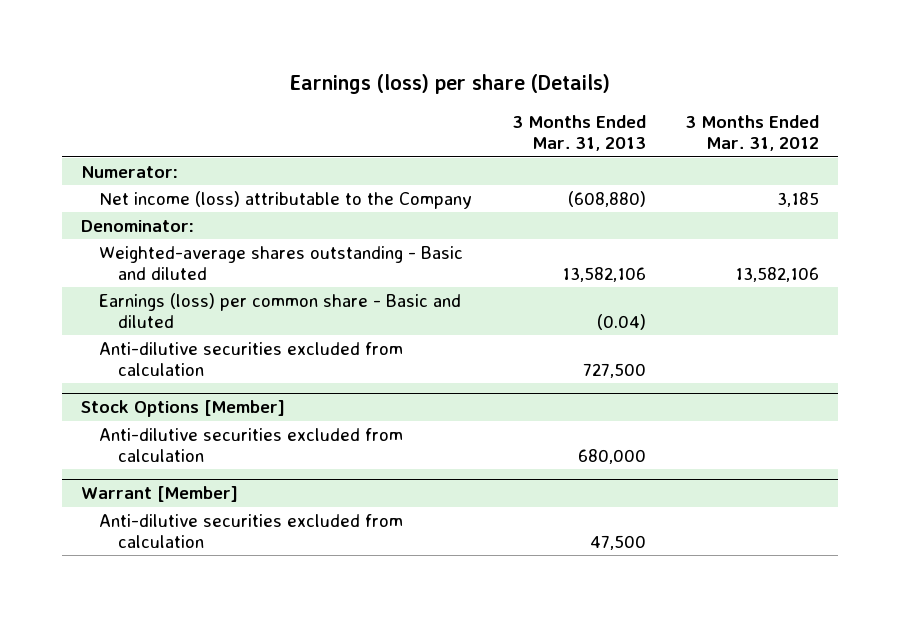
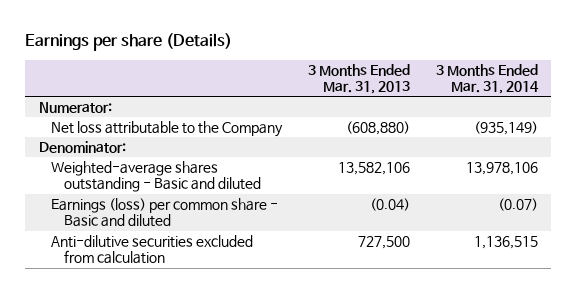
- Earnings (loss) per share (Details)
+ Earnings per share (Details)
- | 3 Months Ended Mar. 31, 2013 | 3 Months Ended Mar. 31, 2012
+ | 3 Months Ended Mar. 31, 2013 | 3 Months Ended Mar. 31, 2014
- Net income (loss) attributable to the Company | (608,880) | 3,185
+ Net loss attributable to the Company | (608,880) | (935,149)
- Stock Options [Member]
- Anti-dilutive securities excluded from calculation | 680,000 |
- Warrant [Member]
- Anti-dilutive securities excluded from calculation | 47,500 |

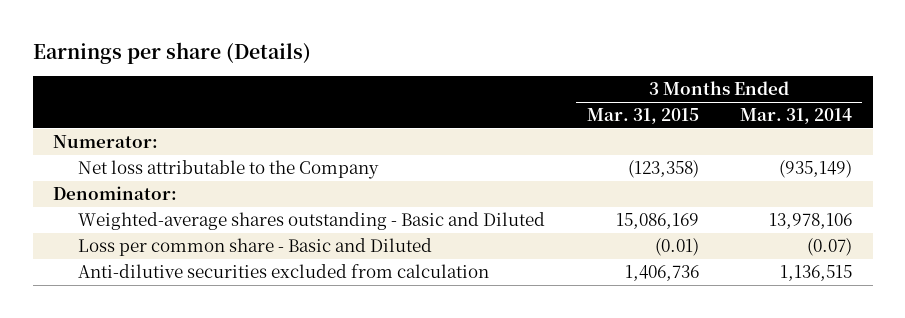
- | 3 Months Ended Mar. 31, 2013 | 3 Months Ended Mar. 31, 2014
+ | 3 Months Ended Mar. 31, 2015 | 3 Months Ended Mar. 31, 2014
- Weighted-average shares outstanding - Basic and diluted | 13,582,106 | 13,978,106
- Earnings (loss) per common share - Basic and diluted | (0.04) | (0.07)
+ Weighted-average shares outstanding - Basic and Diluted | 15,086,169 | 13,978,106
+ Loss per common share - Basic and Diluted | (0.01) | (0.07)

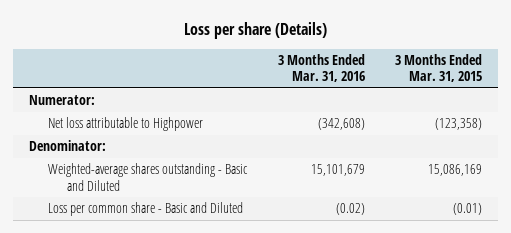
- Earnings per share (Details)
+ Loss per share (Details)
- | 3 Months Ended Mar. 31, 2015 | 3 Months Ended Mar. 31, 2014
+ | 3 Months Ended Mar. 31, 2016 | 3 Months Ended Mar. 31, 2015
- Net loss attributable to the Company | (123,358) | (935,149)
+ Net loss attributable to Highpower | (342,608) | (123,358)
- Anti-dilutive securities excluded from calculation | 1,406,736 | 1,136,515

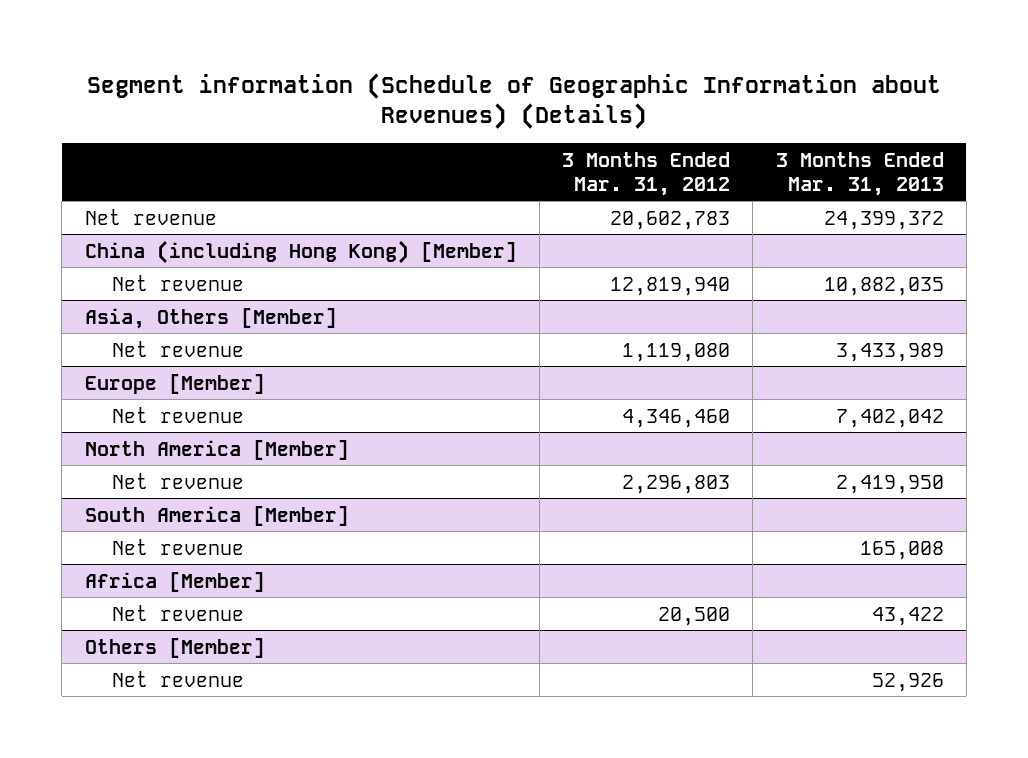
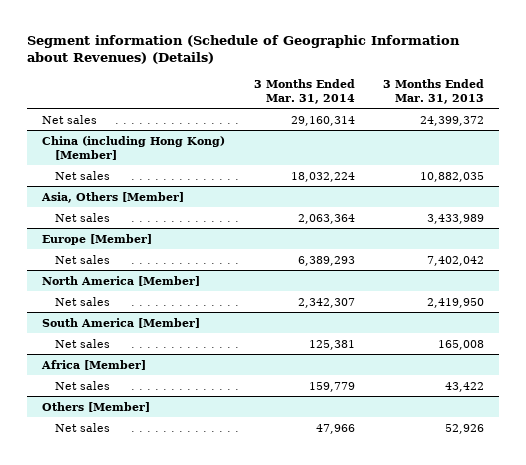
- | 3 Months Ended Mar. 31, 2012 | 3 Months Ended Mar. 31, 2013
+ | 3 Months Ended Mar. 31, 2014 | 3 Months Ended Mar. 31, 2013
- Net revenue | 20,602,783 | 24,399,372
+ Net sales | 29,160,314 | 24,399,372
@ China (including Hong Kong) [Member]
- Net revenue | 12,819,940 | 10,882,035
+ Net sales | 18,032,224 | 10,882,035
@ Asia, Others [Member]
- Net revenue | 1,119,080 | 3,433,989
+ Net sales | 2,063,364 | 3,433,989
@ Europe [Member]
- Net revenue | 4,346,460 | 7,402,042
+ Net sales | 6,389,293 | 7,402,042
@ North America [Member]
- Net revenue | 2,296,803 | 2,419,950
+ Net sales | 2,342,307 | 2,419,950
@ South America [Member]
- Net revenue | | 165,008
+ Net sales | 125,381 | 165,008
@ Africa [Member]
- Net revenue | 20,500 | 43,422
+ Net sales | 159,779 | 43,422
@ Others [Member]
- Net revenue | | 52,926
+ Net sales | 47,966 | 52,926

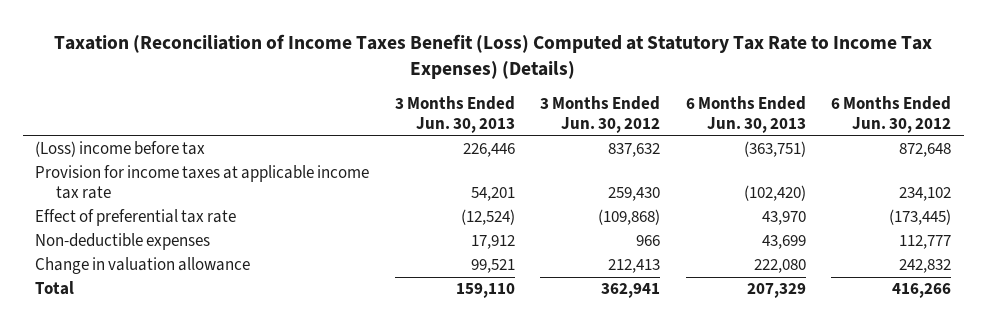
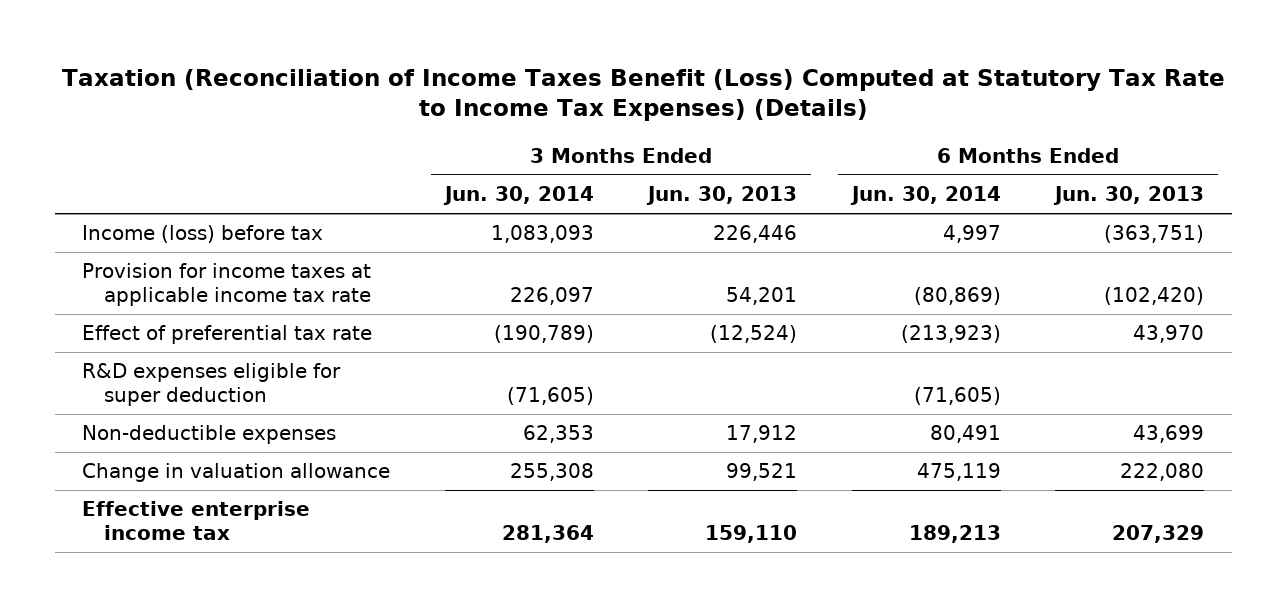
- | 3 Months Ended Jun. 30, 2013 | 3 Months Ended Jun. 30, 2012 | 6 Months Ended Jun. 30, 2013 | 6 Months Ended Jun. 30, 2012
+ | 3 Months Ended Jun. 30, 2014 | 3 Months Ended Jun. 30, 2013 | 6 Months Ended Jun. 30, 2014 | 6 Months Ended Jun. 30, 2013
- (Loss) income before tax | 226,446 | 837,632 | (363,751) | 872,648
+ Income (loss) before tax | 1,083,093 | 226,446 | 4,997 | (363,751)
+ R&D expenses eligible for super deduction | (71,605) | | (71,605) |
- Total | 159,110 | 362,941 | 207,329 | 416,266
+ Effective enterprise income tax | 281,364 | 159,110 | 189,213 | 207,329

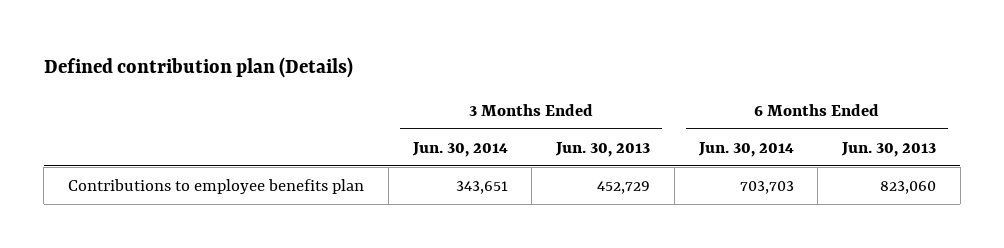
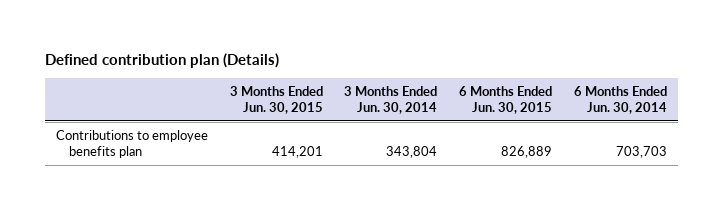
- | 3 Months Ended Jun. 30, 2014 | 3 Months Ended Jun. 30, 2013 | 6 Months Ended Jun. 30, 2014 | 6 Months Ended Jun. 30, 2013
+ | 3 Months Ended Jun. 30, 2015 | 3 Months Ended Jun. 30, 2014 | 6 Months Ended Jun. 30, 2015 | 6 Months Ended Jun. 30, 2014
- Contributions to employee benefits plan | 343,651 | 452,729 | 703,703 | 823,060
+ Contributions to employee benefits plan | 414,201 | 343,804 | 826,889 | 703,703

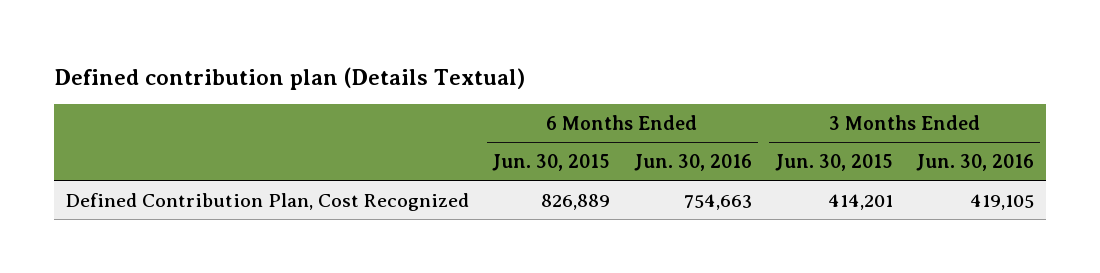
- Defined contribution plan (Details)
+ Defined contribution plan (Details Textual)
- | 3 Months Ended Jun. 30, 2015 | 3 Months Ended Jun. 30, 2014 | 6 Months Ended Jun. 30, 2015 | 6 Months Ended Jun. 30, 2014
+ | 6 Months Ended Jun. 30, 2015 | 6 Months Ended Jun. 30, 2016 | 3 Months Ended Jun. 30, 2015 | 3 Months Ended Jun. 30, 2016
- Contributions to employee benefits plan | 414,201 | 343,804 | 826,889 | 703,703
+ Defined Contribution Plan, Cost Recognized | 826,889 | 754,663 | 414,201 | 419,105

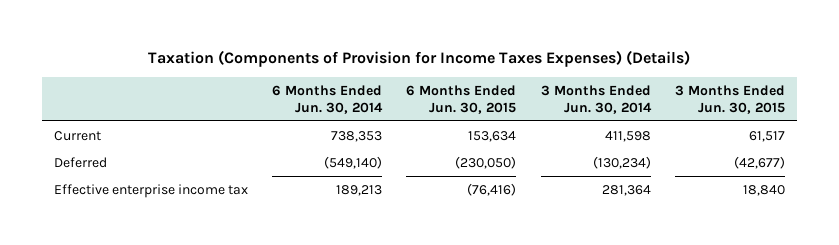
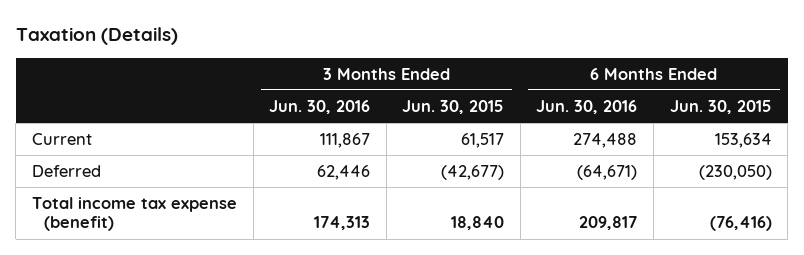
- Taxation (Components of Provision for Income Taxes Expenses) (Details)
+ Taxation (Details)
- | 6 Months Ended Jun. 30, 2014 | 6 Months Ended Jun. 30, 2015 | 3 Months Ended Jun. 30, 2014 | 3 Months Ended Jun. 30, 2015
+ | 3 Months Ended Jun. 30, 2016 | 3 Months Ended Jun. 30, 2015 | 6 Months Ended Jun. 30, 2016 | 6 Months Ended Jun. 30, 2015
- Effective enterprise income tax | 189,213 | (76,416) | 281,364 | 18,840
+ Total income tax expense (benefit) | 174,313 | 18,840 | 209,817 | (76,416)

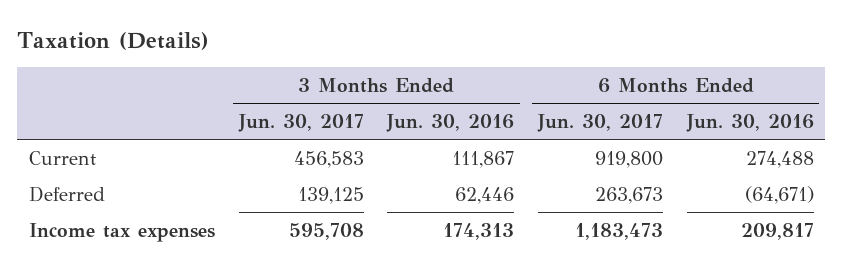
- | 3 Months Ended Jun. 30, 2016 | 3 Months Ended Jun. 30, 2015 | 6 Months Ended Jun. 30, 2016 | 6 Months Ended Jun. 30, 2015
+ | 3 Months Ended Jun. 30, 2017 | 3 Months Ended Jun. 30, 2016 | 6 Months Ended Jun. 30, 2017 | 6 Months Ended Jun. 30, 2016
- Total income tax expense (benefit) | 174,313 | 18,840 | 209,817 | (76,416)
+ Income tax expenses | 595,708 | 174,313 | 1,183,473 | 209,817

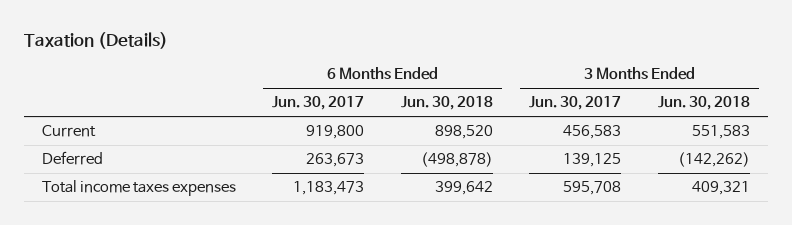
- | 3 Months Ended Jun. 30, 2017 | 3 Months Ended Jun. 30, 2016 | 6 Months Ended Jun. 30, 2017 | 6 Months Ended Jun. 30, 2016
+ | 6 Months Ended Jun. 30, 2017 | 6 Months Ended Jun. 30, 2018 | 3 Months Ended Jun. 30, 2017 | 3 Months Ended Jun. 30, 2018
- Income tax expenses | 595,708 | 174,313 | 1,183,473 | 209,817
+ Total income taxes expenses | 1,183,473 | 399,642 | 595,708 | 409,321

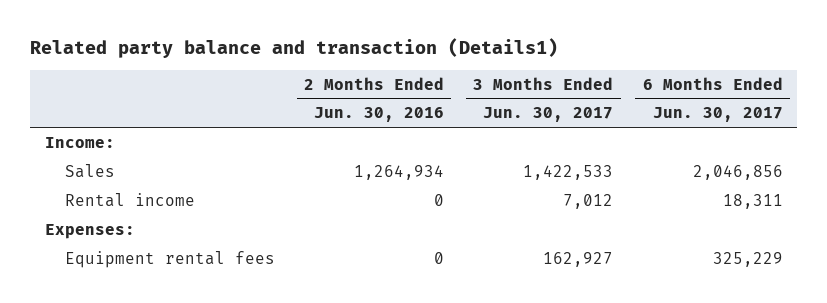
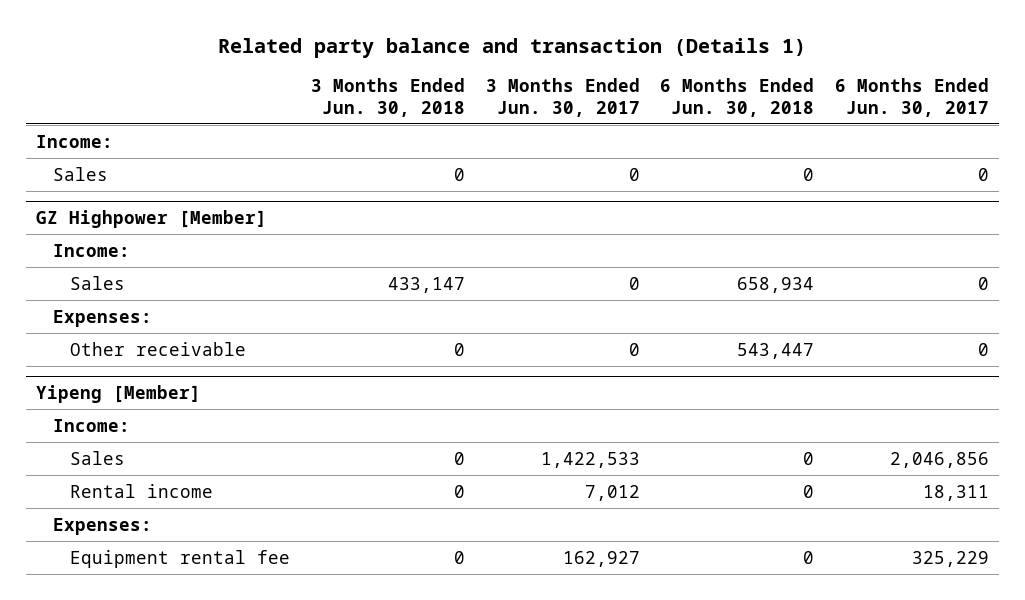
- Related party balance and transaction (Details1)
+ Related party balance and transaction (Details 1)
- | 2 Months Ended Jun. 30, 2016 | 3 Months Ended Jun. 30, 2017 | 6 Months Ended Jun. 30, 2017
+ | 3 Months Ended Jun. 30, 2018 | 3 Months Ended Jun. 30, 2017 | 6 Months Ended Jun. 30, 2018 | 6 Months Ended Jun. 30, 2017
+ Sales | 0 | 0 | 0 | 0
+ GZ Highpower [Member]
+ Income:
+ Sales | 433,147 | 0 | 658,934 | 0
+ Expenses:
+ Other receivable | 0 | 0 | 543,447 | 0
+ Yipeng [Member]
+ Income:
- Equipment rental fees | 0 | 162,927 | 325,229
+ Equipment rental fee | 0 | 162,927 | 0 | 325,229

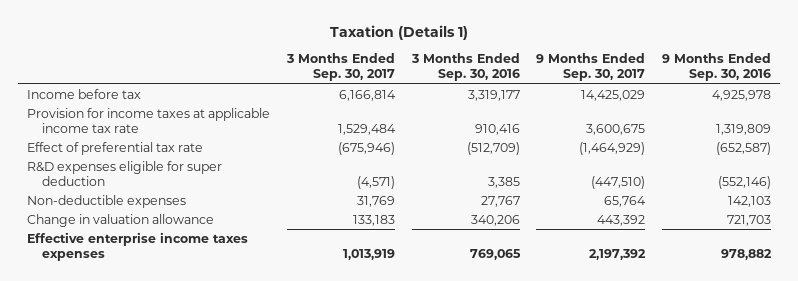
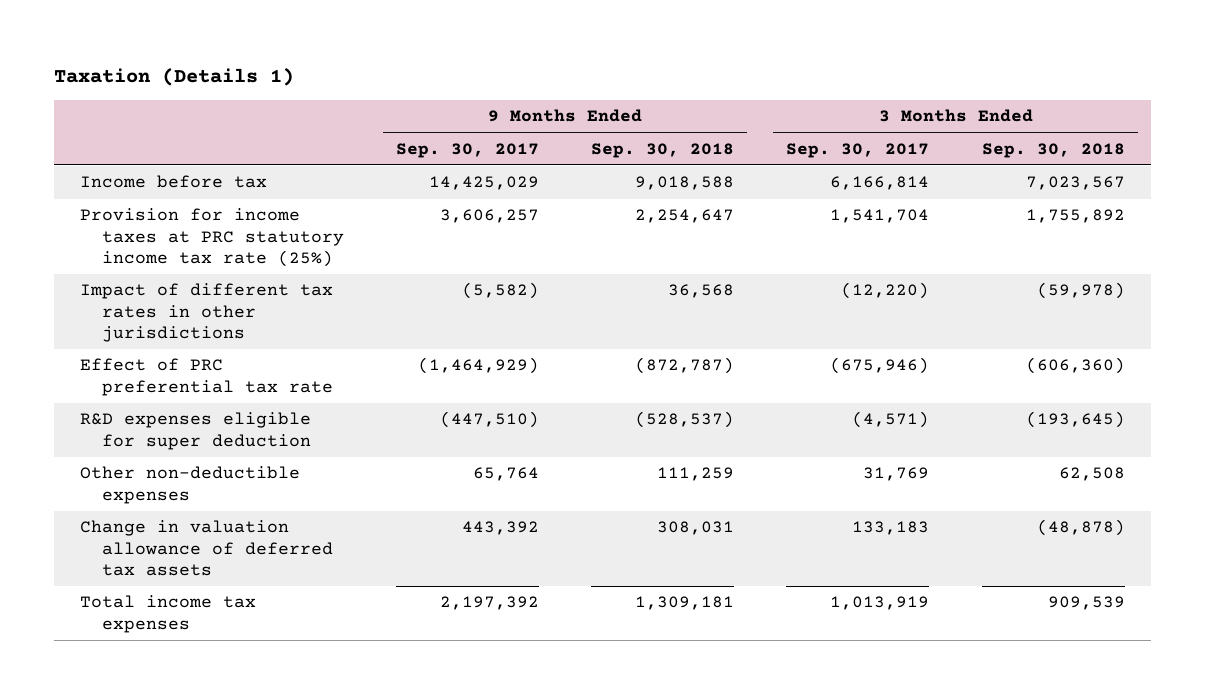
- | 3 Months Ended Sep. 30, 2017 | 3 Months Ended Sep. 30, 2016 | 9 Months Ended Sep. 30, 2017 | 9 Months Ended Sep. 30, 2016
+ | 9 Months Ended Sep. 30, 2017 | 9 Months Ended Sep. 30, 2018 | 3 Months Ended Sep. 30, 2017 | 3 Months Ended Sep. 30, 2018
- Provision for income taxes at applicable income tax rate | 1,529,484 | 910,416 | 3,600,675 | 1,319,809
- Effect of preferential tax rate | (675,946) | (512,709) | (1,464,929) | (652,587)
+ Provision for income taxes at PRC statutory income tax rate (25%) | 3,606,257 | 2,254,647 | 1,541,704 | 1,755,892
+ Impact of different tax rates in other jurisdictions | (5,582) | 36,568 | (12,220) | (59,978)
+ Effect of PRC preferential tax rate | (1,464,929) | (872,787) | (675,946) | (606,360)
- Non-deductible expenses | 31,769 | 27,767 | 65,764 | 142,103
- Change in valuation allowance | 133,183 | 340,206 | 443,392 | 721,703
- Effective enterprise income taxes expenses | 1,013,919 | 769,065 | 2,197,392 | 978,882
+ Other non-deductible expenses | 65,764 | 111,259 | 31,769 | 62,508
+ Change in valuation allowance of deferred tax assets | 443,392 | 308,031 | 133,183 | (48,878)
+ Total income tax expenses | 2,197,392 | 1,309,181 | 1,013,919 | 909,539

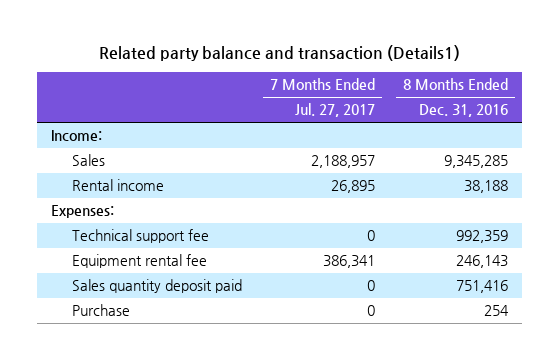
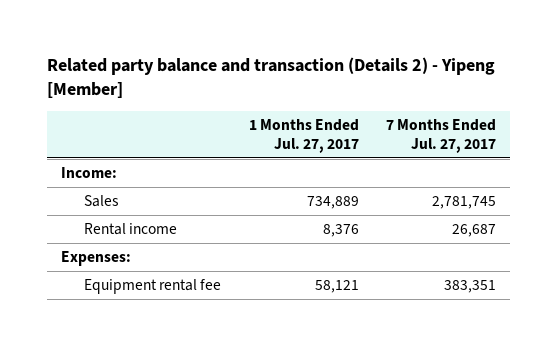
- Related party balance and transaction (Details1)
+ Related party balance and transaction (Details 2) - Yipeng [Member]
- | 7 Months Ended Jul. 27, 2017 | 8 Months Ended Dec. 31, 2016
+ | 1 Months Ended Jul. 27, 2017 | 7 Months Ended Jul. 27, 2017
- Sales | 2,188,957 | 9,345,285
- Rental income | 26,895 | 38,188
+ Sales | 734,889 | 2,781,745
+ Rental income | 8,376 | 26,687
- Technical support fee | 0 | 992,359
- Equipment rental fee | 386,341 | 246,143
- Sales quantity deposit paid | 0 | 751,416
- Purchase | 0 | 254
+ Equipment rental fee | 58,121 | 383,351

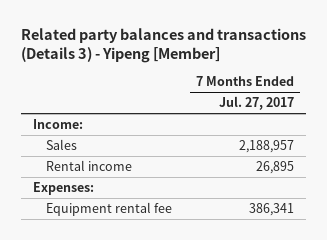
- Related party balance and transaction (Details 2) - Yipeng [Member]
+ Related party balances and transactions (Details 3) - Yipeng [Member]
- | 1 Months Ended Jul. 27, 2017 | 7 Months Ended Jul. 27, 2017
+ | 7 Months Ended Jul. 27, 2017
- Sales | 734,889 | 2,781,745
- Rental income | 8,376 | 26,687
+ Sales | 2,188,957
+ Rental income | 26,895
- Equipment rental fee | 58,121 | 383,351
+ Equipment rental fee | 386,341

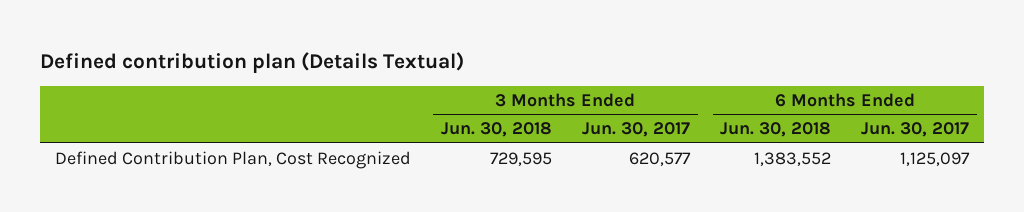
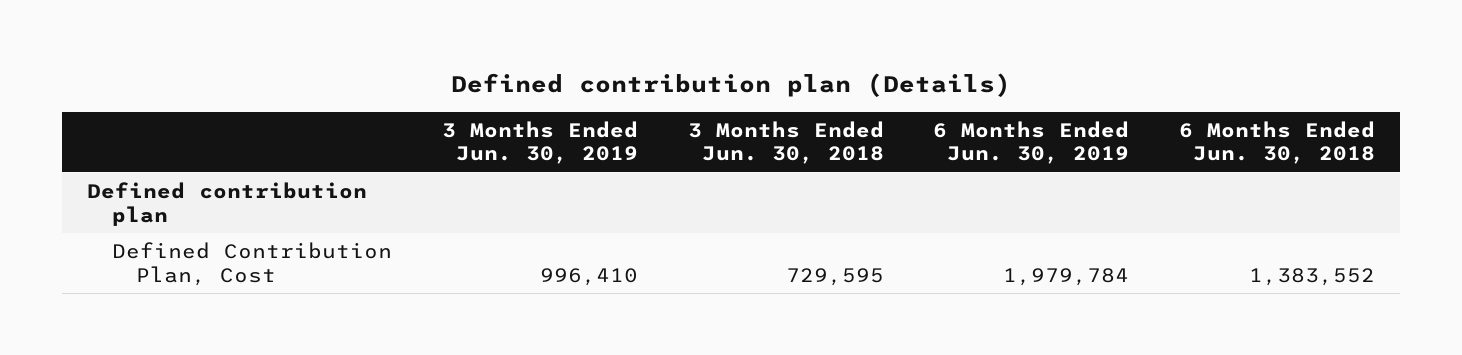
- Defined contribution plan (Details Textual)
+ Defined contribution plan (Details)
- | 3 Months Ended Jun. 30, 2018 | 3 Months Ended Jun. 30, 2017 | 6 Months Ended Jun. 30, 2018 | 6 Months Ended Jun. 30, 2017
+ | 3 Months Ended Jun. 30, 2019 | 3 Months Ended Jun. 30, 2018 | 6 Months Ended Jun. 30, 2019 | 6 Months Ended Jun. 30, 2018
- Defined Contribution Plan, Cost Recognized | 729,595 | 620,577 | 1,383,552 | 1,125,097
+ Defined contribution plan
+ Defined Contribution Plan, Cost | 996,410 | 729,595 | 1,979,784 | 1,383,552

